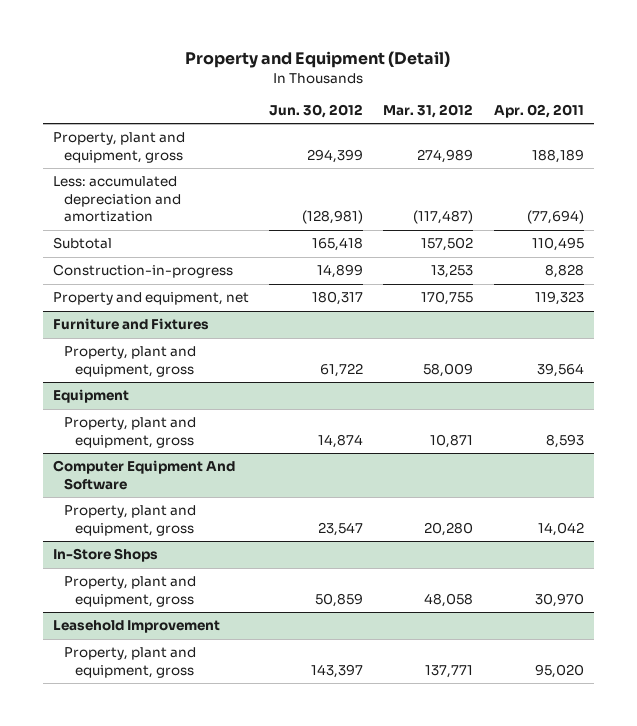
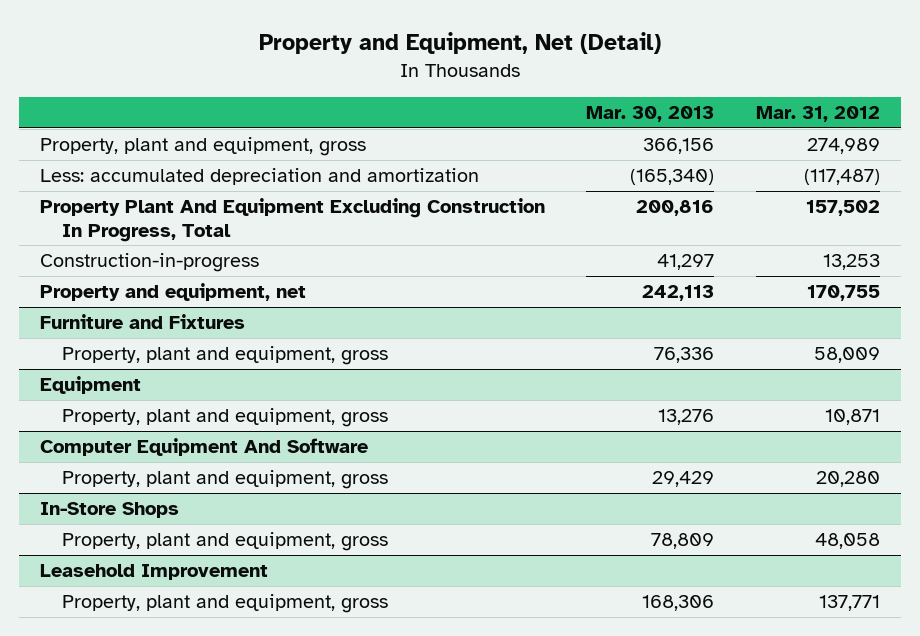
- Property and Equipment (Detail)
+ Property and Equipment, Net (Detail)
- | Jun. 30, 2012 | Mar. 31, 2012 | Apr. 02, 2011
+ | Mar. 30, 2013 | Mar. 31, 2012
- Subtotal | 165,418 | 157,502 | 110,495
+ Property Plant And Equipment Excluding Construction In Progress, Total | 200,816 | 157,502

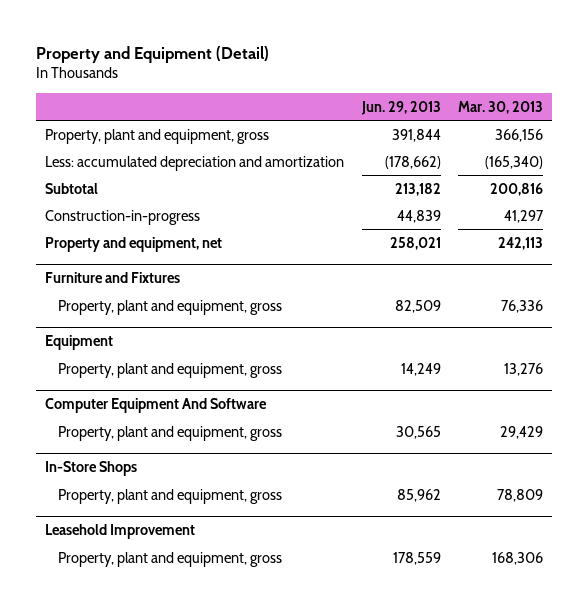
- Property and Equipment, Net (Detail)
+ Property and Equipment (Detail)
- | Mar. 30, 2013 | Mar. 31, 2012
+ | Jun. 29, 2013 | Mar. 30, 2013
- Property Plant And Equipment Excluding Construction In Progress, Total | 200,816 | 157,502
+ Subtotal | 213,182 | 200,816

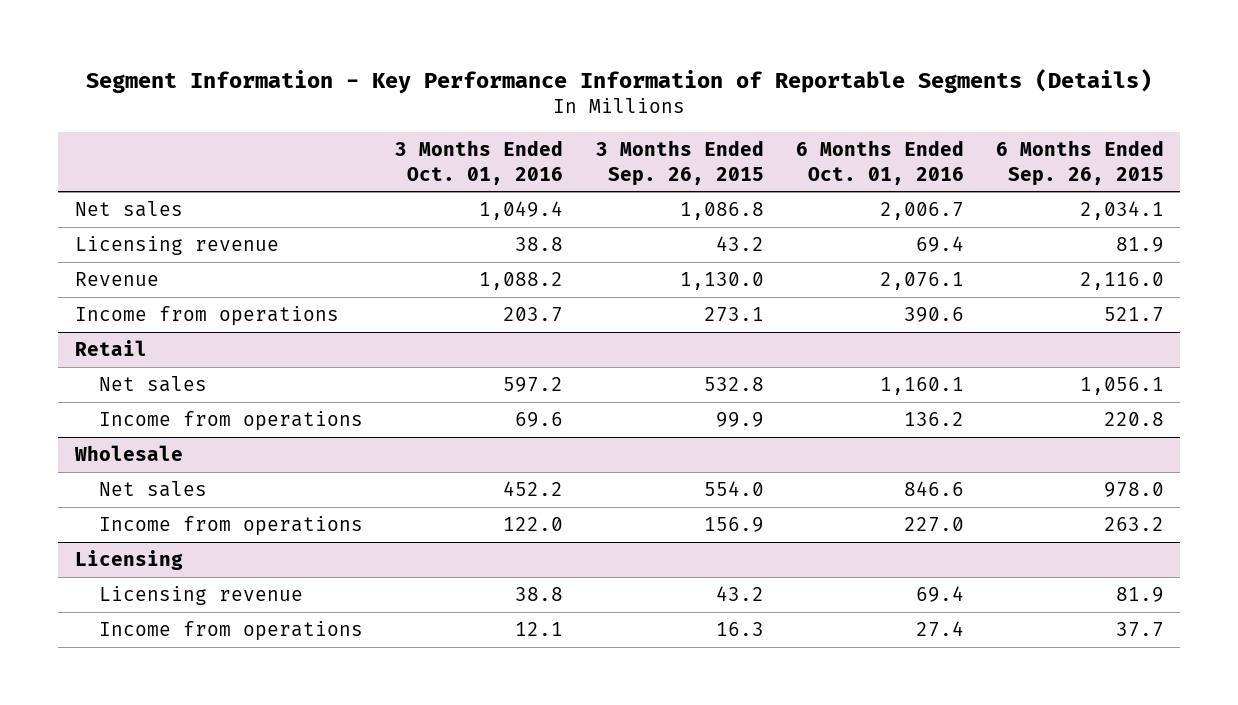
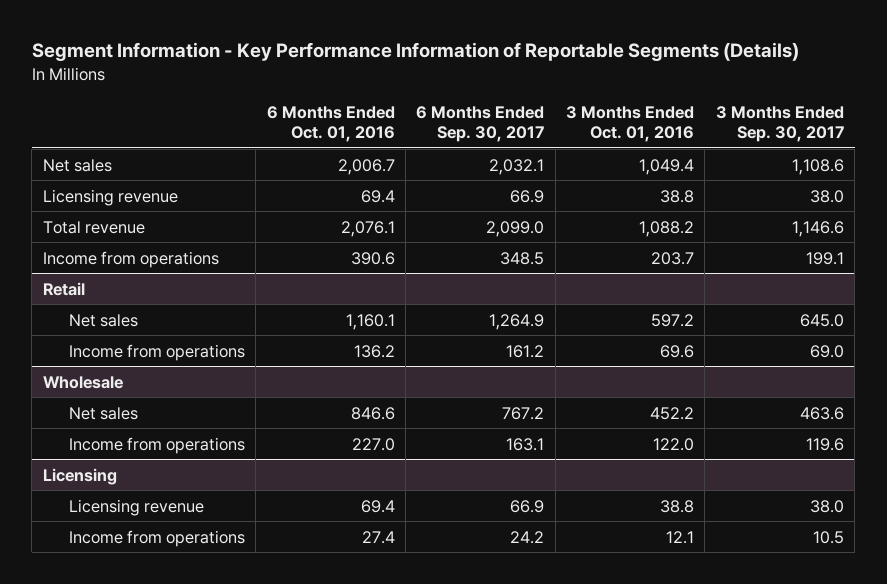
- | 3 Months Ended Oct. 01, 2016 | 3 Months Ended Sep. 26, 2015 | 6 Months Ended Oct. 01, 2016 | 6 Months Ended Sep. 26, 2015
+ | 6 Months Ended Oct. 01, 2016 | 6 Months Ended Sep. 30, 2017 | 3 Months Ended Oct. 01, 2016 | 3 Months Ended Sep. 30, 2017
- Revenue | 1,088.2 | 1,130.0 | 2,076.1 | 2,116.0
+ Total revenue | 2,076.1 | 2,099.0 | 1,088.2 | 1,146.6

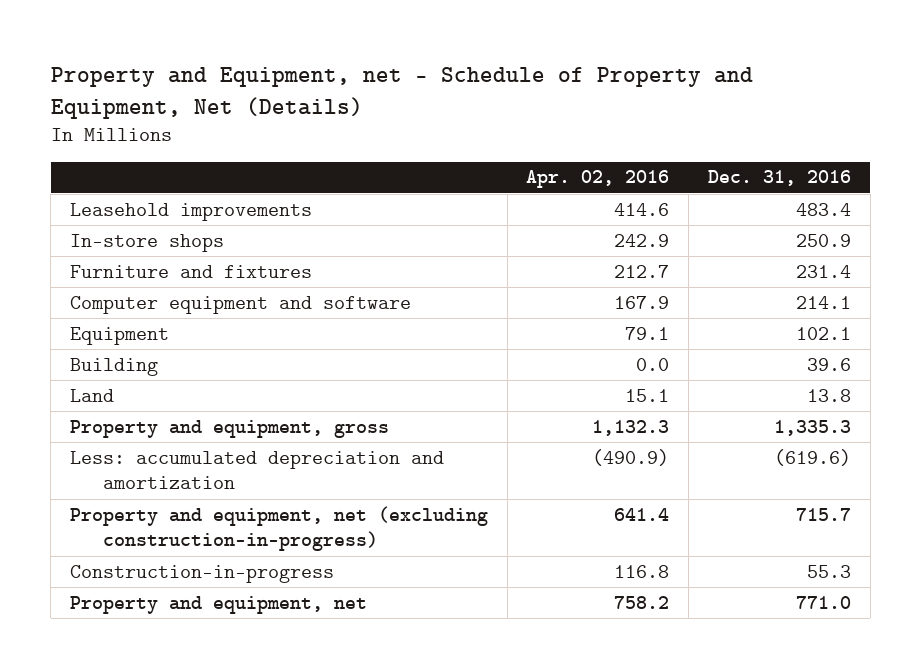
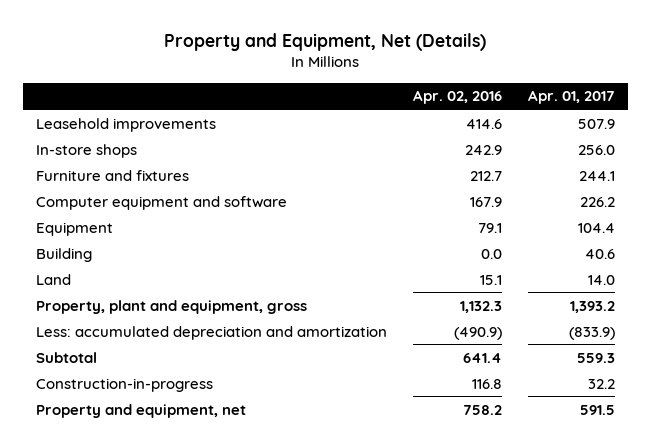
- Property and Equipment, net - Schedule of Property and Equipment, Net (Details)
+ Property and Equipment, Net (Details)
- | Apr. 02, 2016 | Dec. 31, 2016
+ | Apr. 02, 2016 | Apr. 01, 2017
- Property and equipment, gross | 1,132.3 | 1,335.3
+ Property, plant and equipment, gross | 1,132.3 | 1,393.2
- Property and equipment, net (excluding construction-in-progress) | 641.4 | 715.7
+ Subtotal | 641.4 | 559.3

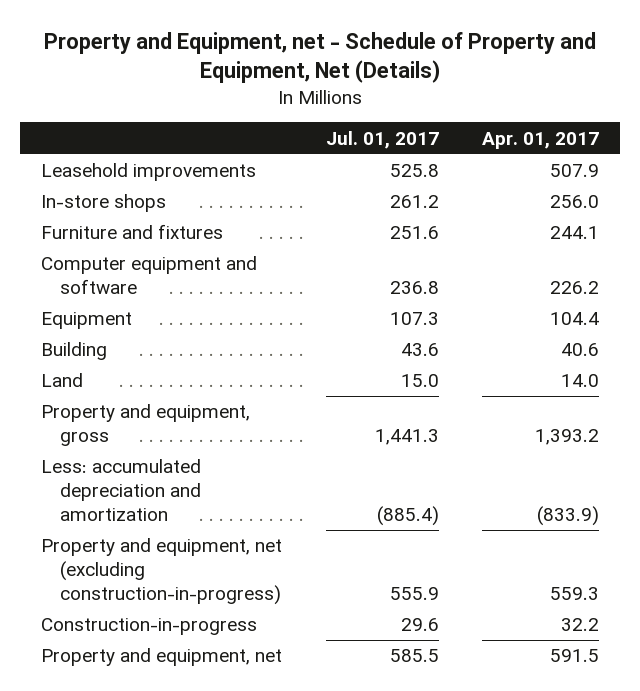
- Property and Equipment, Net (Details)
+ Property and Equipment, net - Schedule of Property and Equipment, Net (Details)
- | Apr. 02, 2016 | Apr. 01, 2017
+ | Jul. 01, 2017 | Apr. 01, 2017
- Property, plant and equipment, gross | 1,132.3 | 1,393.2
+ Property and equipment, gross | 1,441.3 | 1,393.2
- Subtotal | 641.4 | 559.3
+ Property and equipment, net (excluding construction-in-progress) | 555.9 | 559.3

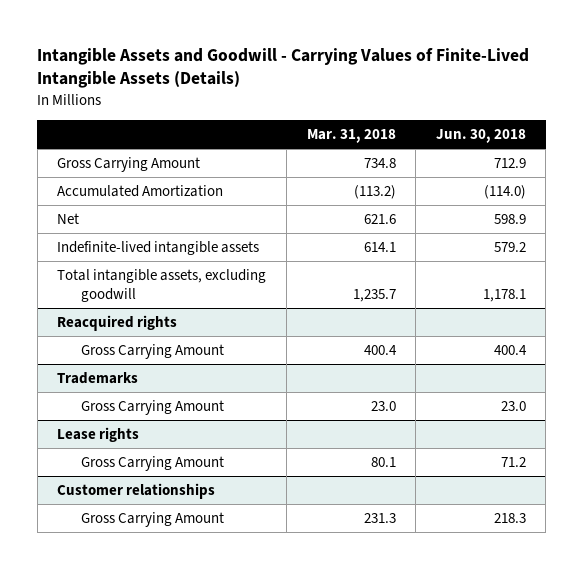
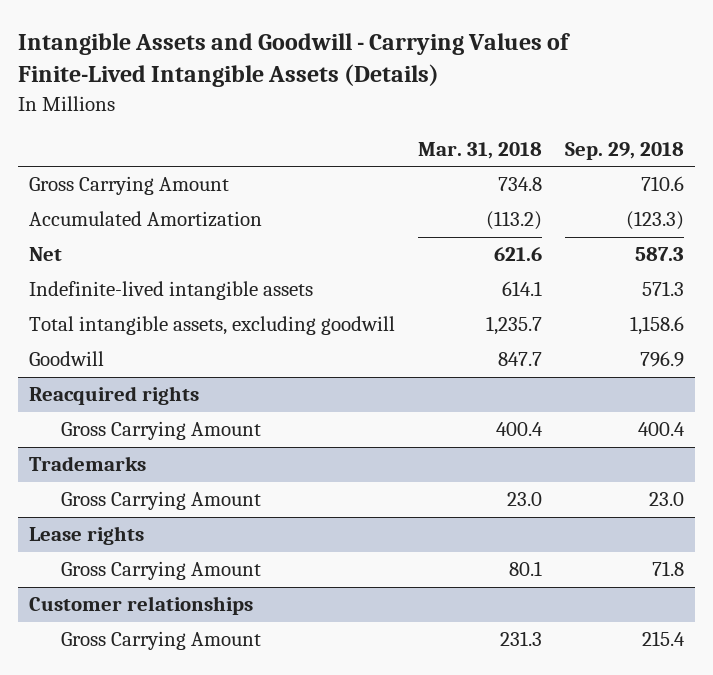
- | Mar. 31, 2018 | Jun. 30, 2018
+ | Mar. 31, 2018 | Sep. 29, 2018
+ Goodwill | 847.7 | 796.9

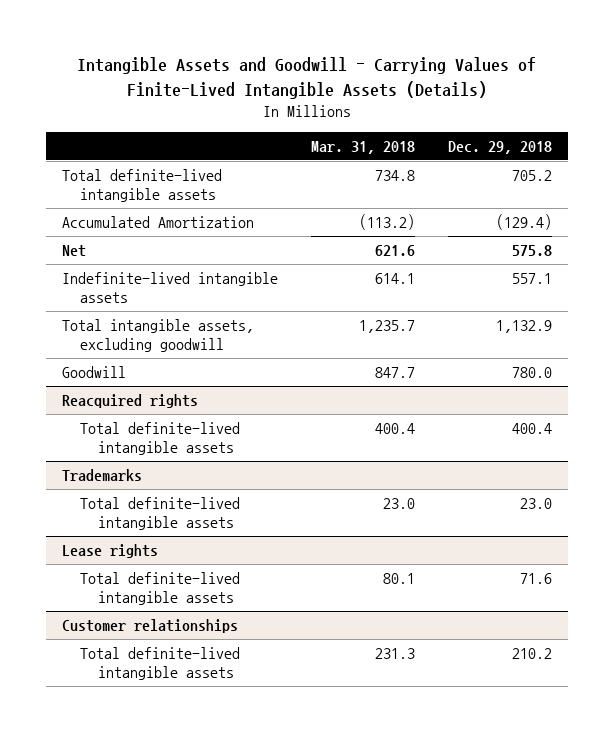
- | Mar. 31, 2018 | Sep. 29, 2018
+ | Mar. 31, 2018 | Dec. 29, 2018
- Gross Carrying Amount | 734.8 | 710.6
+ Total definite-lived intangible assets | 734.8 | 705.2
@ Reacquired rights
- Gross Carrying Amount | 400.4 | 400.4
+ Total definite-lived intangible assets | 400.4 | 400.4
@ Trademarks
- Gross Carrying Amount | 23.0 | 23.0
+ Total definite-lived intangible assets | 23.0 | 23.0
@ Lease rights
- Gross Carrying Amount | 80.1 | 71.8
+ Total definite-lived intangible assets | 80.1 | 71.6
@ Customer relationships
- Gross Carrying Amount | 231.3 | 215.4
+ Total definite-lived intangible assets | 231.3 | 210.2

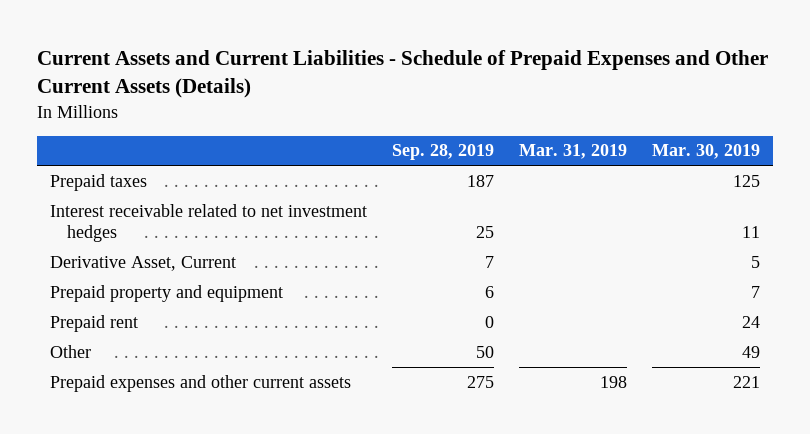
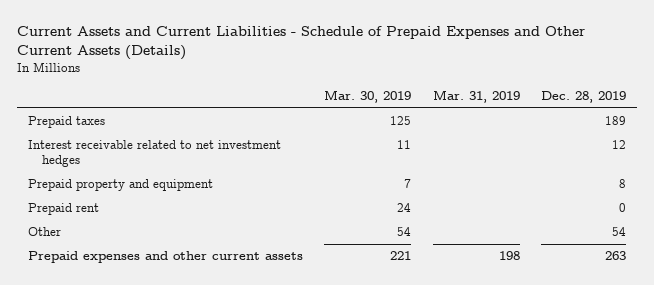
- | Sep. 28, 2019 | Mar. 31, 2019 | Mar. 30, 2019
+ | Mar. 30, 2019 | Mar. 31, 2019 | Dec. 28, 2019
- Derivative Asset, Current | 7 | | 5
- Other | 50 | | 49
+ Other | 54 | | 54

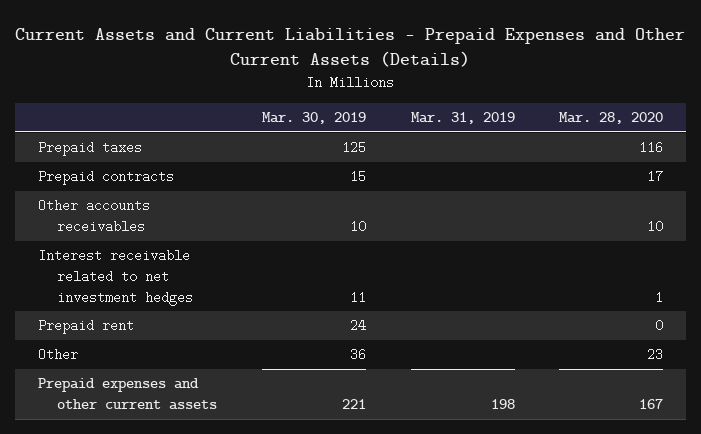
- Current Assets and Current Liabilities - Schedule of Prepaid Expenses and Other Current Assets (Details)
+ Current Assets and Current Liabilities - Prepaid Expenses and Other Current Assets (Details)
- | Mar. 30, 2019 | Mar. 31, 2019 | Dec. 28, 2019
+ | Mar. 30, 2019 | Mar. 31, 2019 | Mar. 28, 2020
+ Prepaid contracts | 15 | | 17
+ Other accounts receivables | 10 | | 10
- Prepaid property and equipment | 7 | | 8
- Other | 54 | | 54
+ Other | 36 | | 23

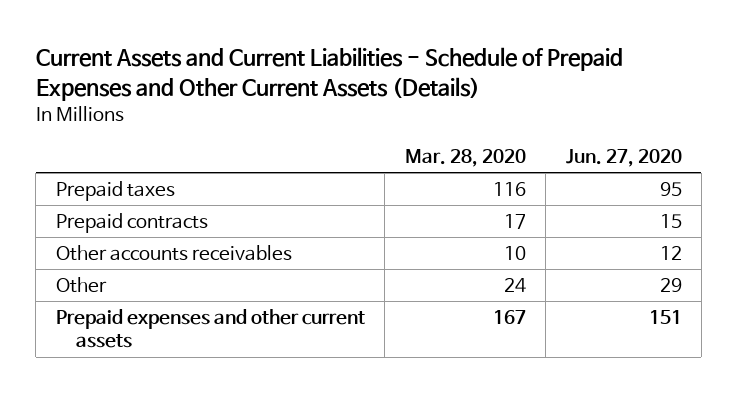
- Current Assets and Current Liabilities - Prepaid Expenses and Other Current Assets (Details)
+ Current Assets and Current Liabilities - Schedule of Prepaid Expenses and Other Current Assets (Details)
- | Mar. 30, 2019 | Mar. 31, 2019 | Mar. 28, 2020
+ | Mar. 28, 2020 | Jun. 27, 2020
- Interest receivable related to net investment hedges | 11 | | 1
- Prepaid rent | 24 | | 0
- Other | 36 | | 23
+ Other | 24 | 29

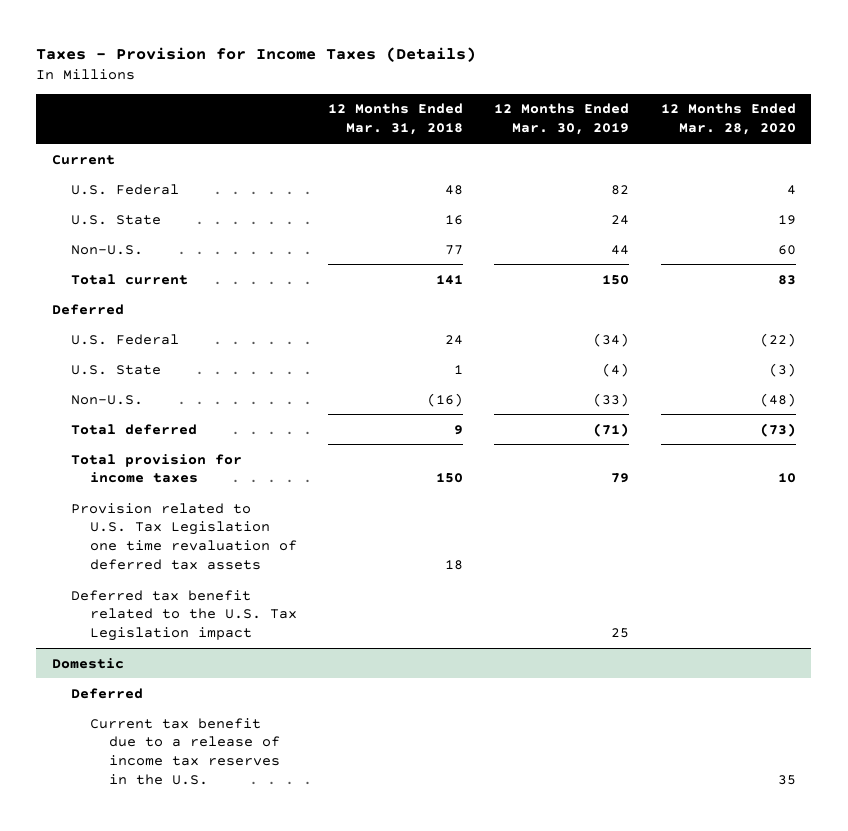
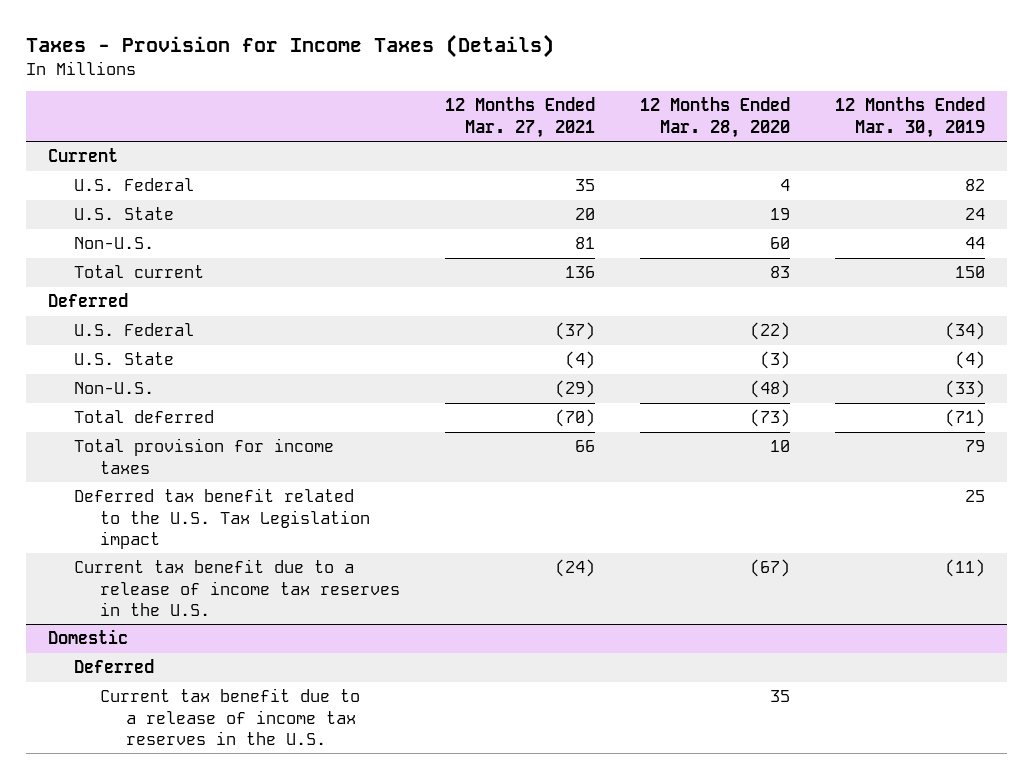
- | 12 Months Ended Mar. 31, 2018 | 12 Months Ended Mar. 30, 2019 | 12 Months Ended Mar. 28, 2020
+ | 12 Months Ended Mar. 27, 2021 | 12 Months Ended Mar. 28, 2020 | 12 Months Ended Mar. 30, 2019
- Provision related to U.S. Tax Legislation one time revaluation of deferred tax assets | 18 | |
+ Current tax benefit due to a release of income tax reserves in the U.S. | (24) | (67) | (11)

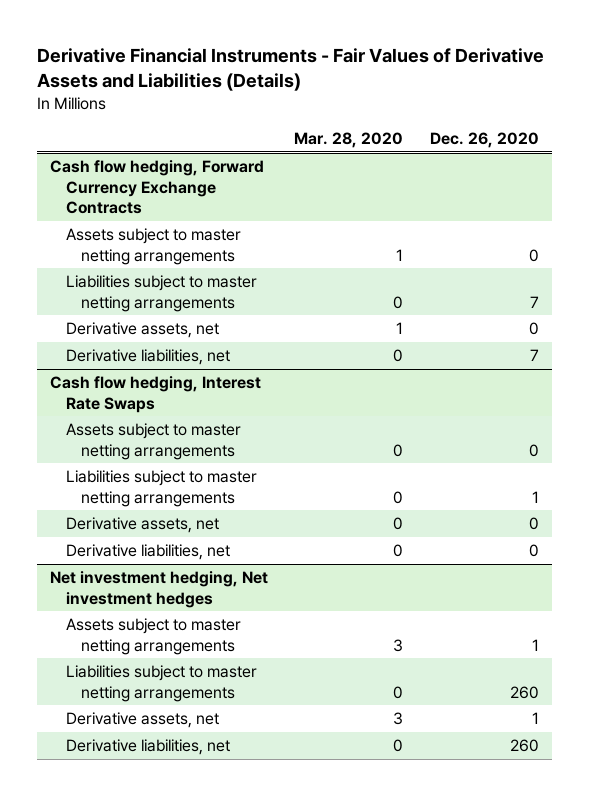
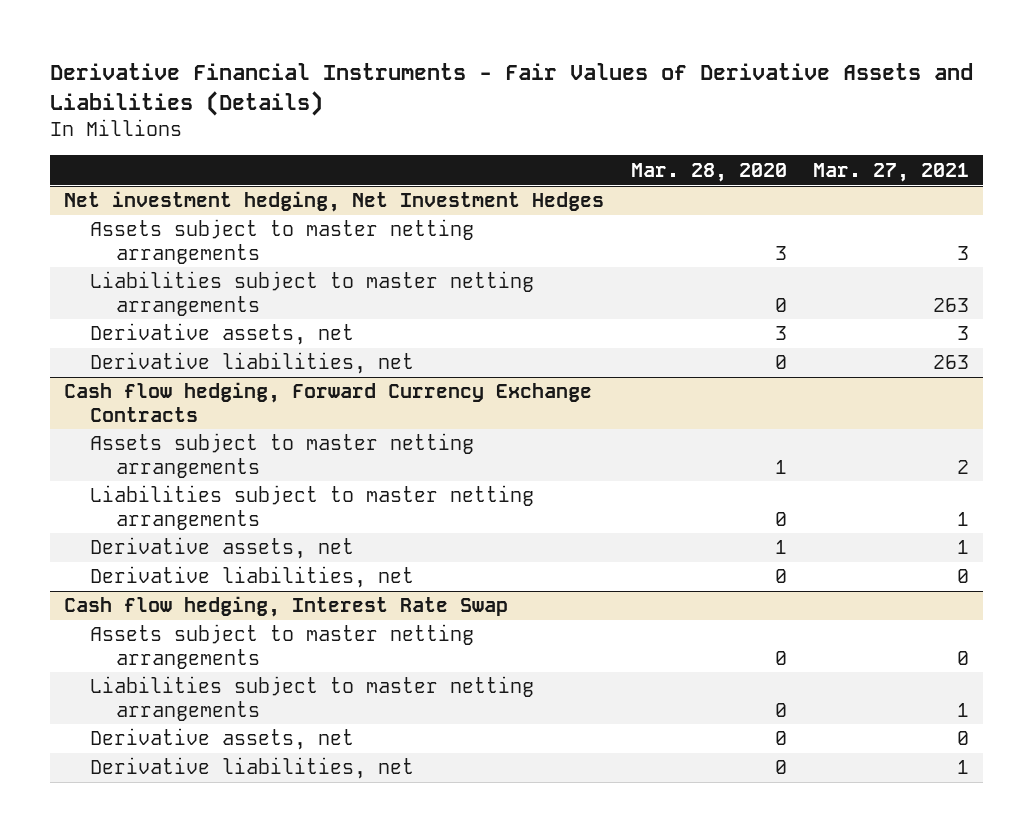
- | Mar. 28, 2020 | Dec. 26, 2020
+ | Mar. 28, 2020 | Mar. 27, 2021
+ Net investment hedging, Net Investment Hedges
+ Assets subject to master netting arrangements | 3 | 3
+ Liabilities subject to master netting arrangements | 0 | 263
+ Derivative assets, net | 3 | 3
+ Derivative liabilities, net | 0 | 263
- Cash flow hedging, Interest Rate Swaps
+ Cash flow hedging, Interest Rate Swap
- Net investment hedging, Net investment hedges
- Assets subject to master netting arrangements | 3 | 1
- Liabilities subject to master netting arrangements | 0 | 260
- Derivative assets, net | 3 | 1
- Derivative liabilities, net | 0 | 260

